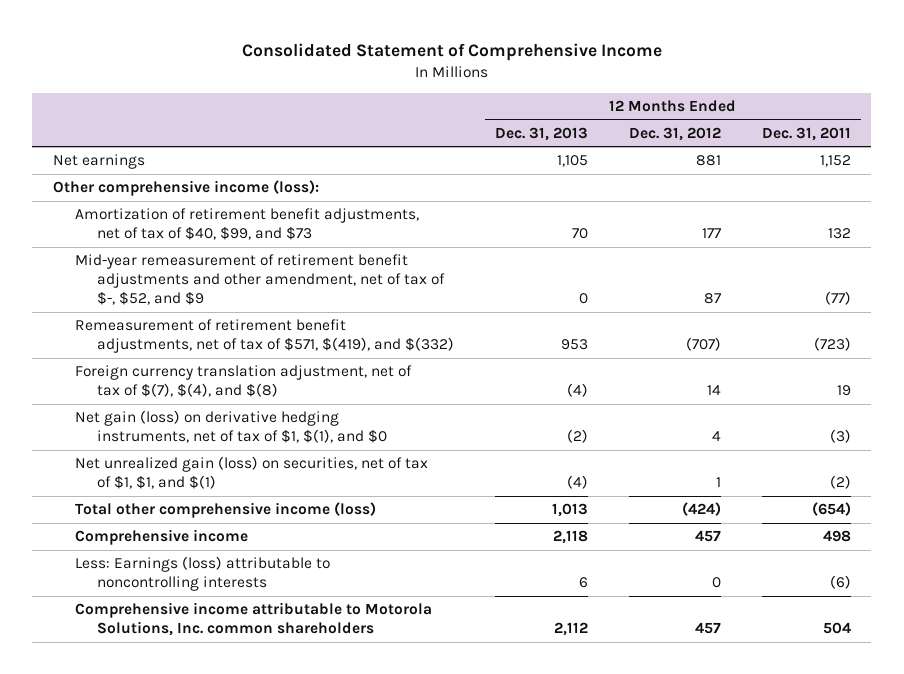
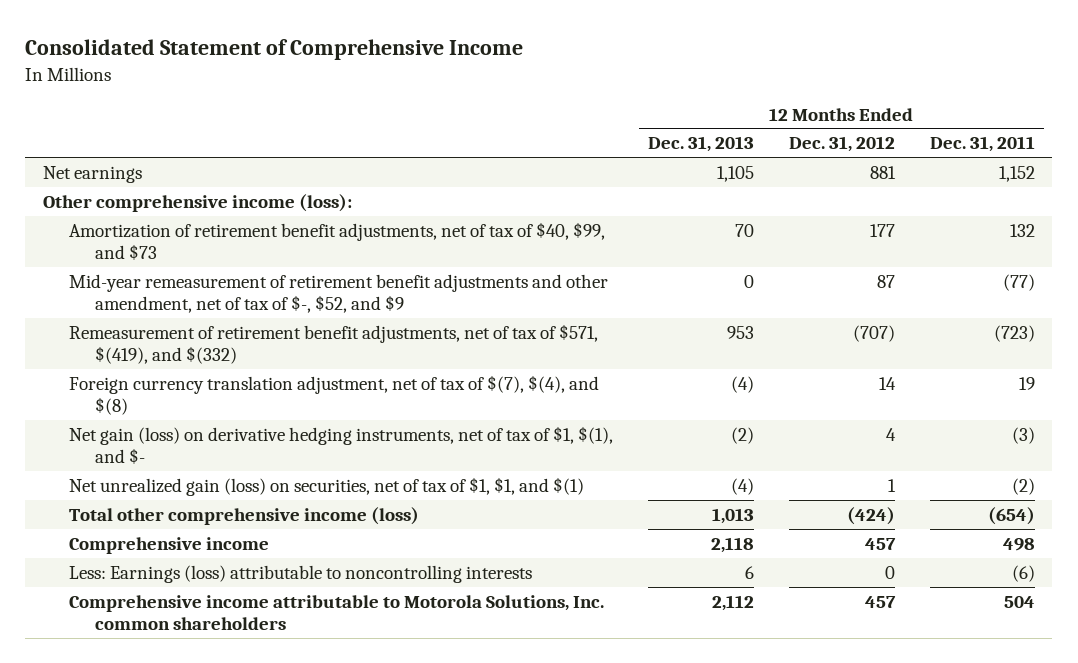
- Net gain (loss) on derivative hedging instruments, net of tax of $1, $(1), and $0 | (2) | 4 | (3)
+ Net gain (loss) on derivative hedging instruments, net of tax of $1, $(1), and $- | (2) | 4 | (3)

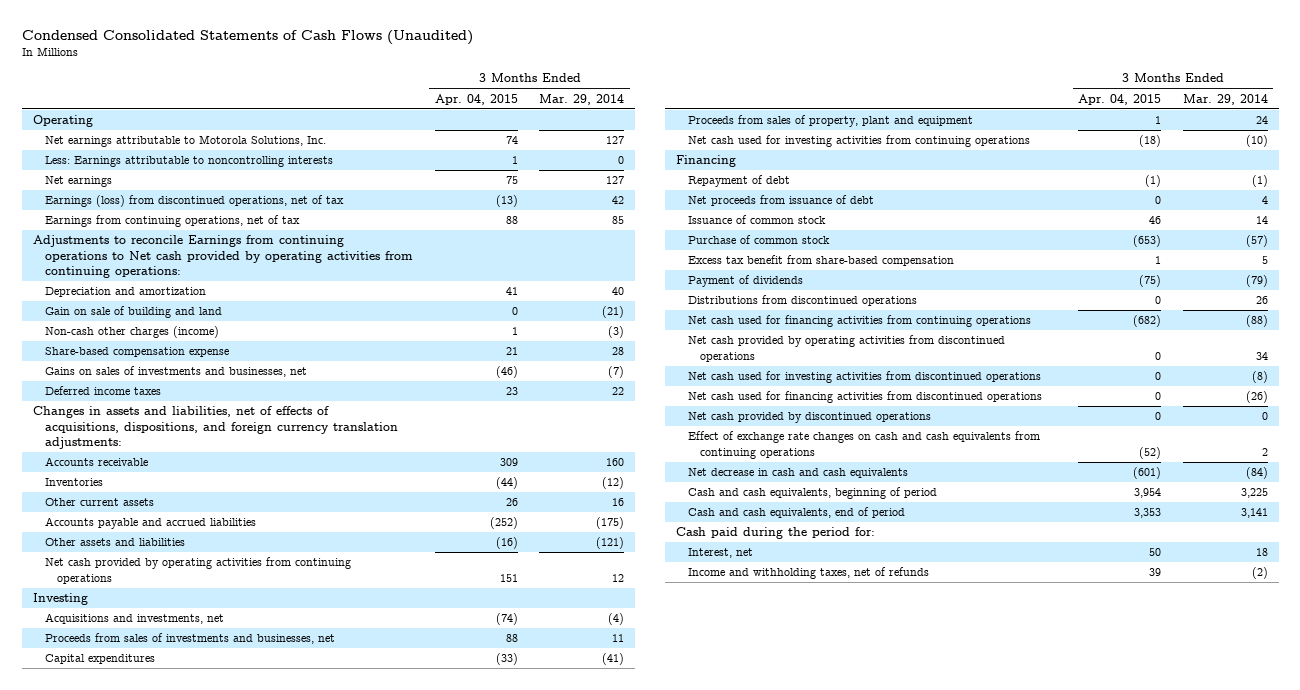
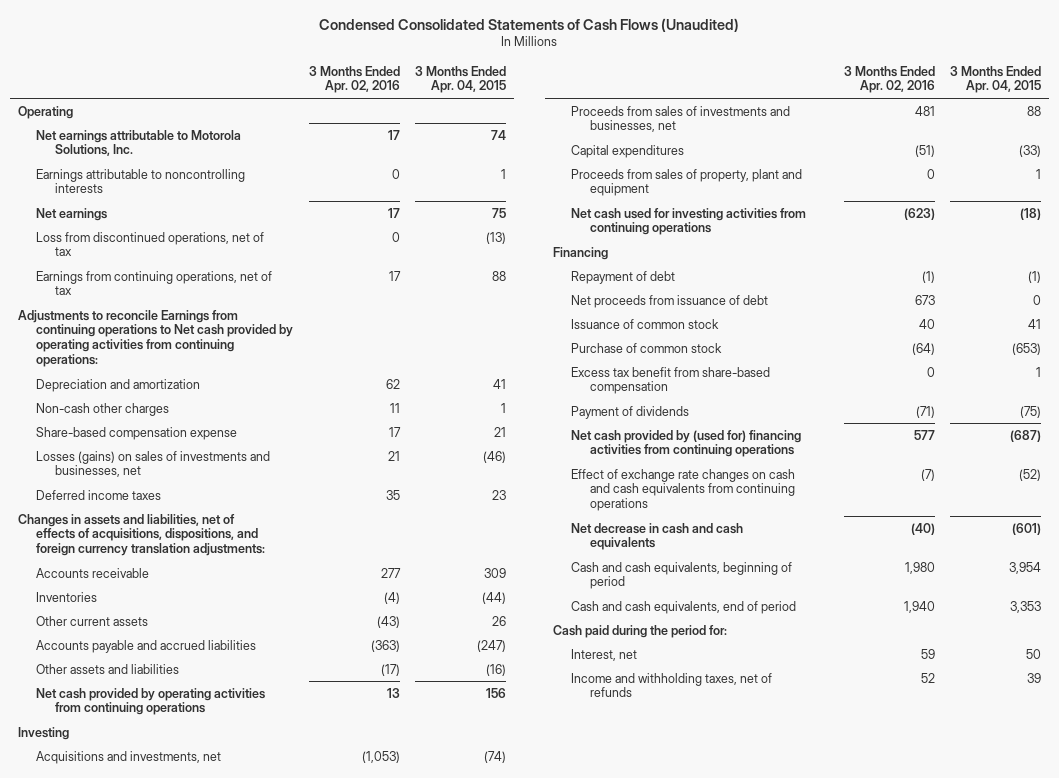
- | 3 Months Ended Apr. 04, 2015 | 3 Months Ended Mar. 29, 2014
+ | 3 Months Ended Apr. 02, 2016 | 3 Months Ended Apr. 04, 2015
- Less: Earnings attributable to noncontrolling interests | 1 | 0
+ Earnings attributable to noncontrolling interests | 0 | 1
- Earnings (loss) from discontinued operations, net of tax | (13) | 42
+ Loss from discontinued operations, net of tax | 0 | (13)
- Gain on sale of building and land | 0 | (21)
- Non-cash other charges (income) | 1 | (3)
+ Non-cash other charges | 11 | 1
- Gains on sales of investments and businesses, net | (46) | (7)
+ Losses (gains) on sales of investments and businesses, net | 21 | (46)
- Accounts payable and accrued liabilities | (252) | (175)
+ Accounts payable and accrued liabilities | (363) | (247)
- Net cash provided by operating activities from continuing operations | 151 | 12
+ Net cash provided by operating activities from continuing operations | 13 | 156
- Issuance of common stock | 46 | 14
+ Issuance of common stock | 40 | 41
- Distributions from discontinued operations | 0 | 26
- Net cash used for financing activities from continuing operations | (682) | (88)
- Net cash provided by operating activities from discontinued operations | 0 | 34
- Net cash used for investing activities from discontinued operations | 0 | (8)
- Net cash used for financing activities from discontinued operations | 0 | (26)
- Net cash provided by discontinued operations | 0 | 0
+ Net cash provided by (used for) financing activities from continuing operations | 577 | (687)

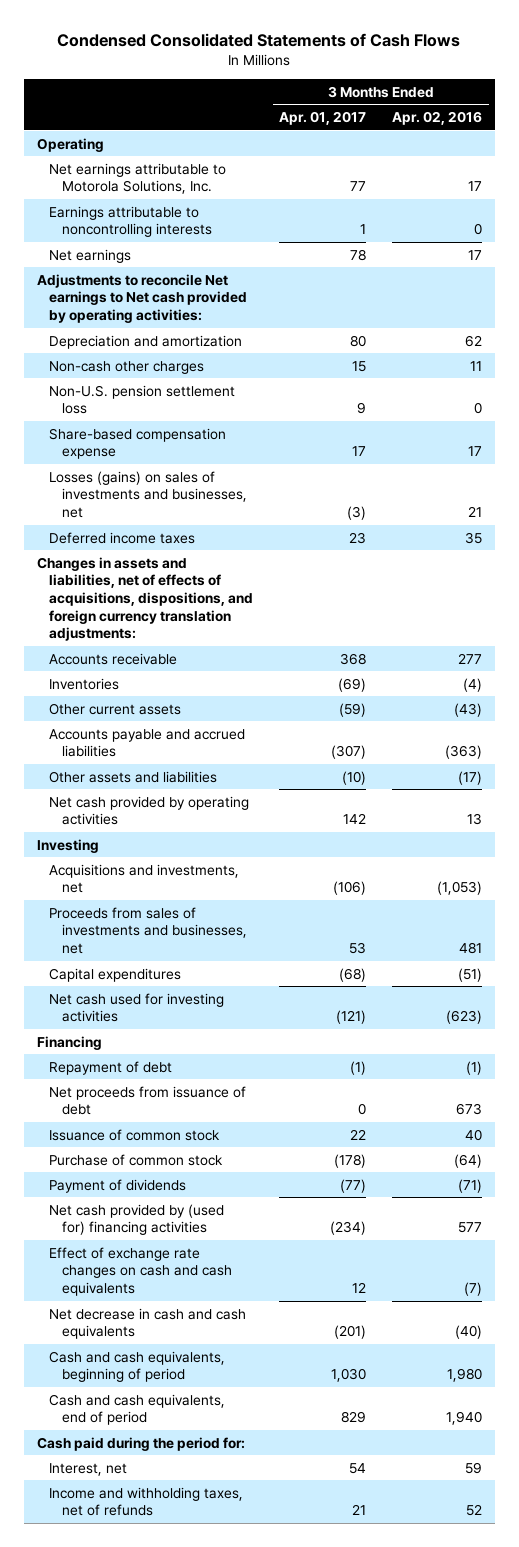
- Condensed Consolidated Statements of Cash Flows (Unaudited)
+ Condensed Consolidated Statements of Cash Flows
- | 3 Months Ended Apr. 02, 2016 | 3 Months Ended Apr. 04, 2015
+ | 3 Months Ended Apr. 01, 2017 | 3 Months Ended Apr. 02, 2016
- Loss from discontinued operations, net of tax | 0 | (13)
- Earnings from continuing operations, net of tax | 17 | 88
- Adjustments to reconcile Earnings from continuing operations to Net cash provided by operating activities from continuing operations:
+ Adjustments to reconcile Net earnings to Net cash provided by operating activities:
+ Non-U.S. pension settlement loss | 9 | 0
- Net cash provided by operating activities from continuing operations | 13 | 156
+ Net cash provided by operating activities | 142 | 13
- Proceeds from sales of property, plant and equipment | 0 | 1
- Net cash used for investing activities from continuing operations | (623) | (18)
+ Net cash used for investing activities | (121) | (623)
- Excess tax benefit from share-based compensation | 0 | 1
- Net cash provided by (used for) financing activities from continuing operations | 577 | (687)
- Effect of exchange rate changes on cash and cash equivalents from continuing operations | (7) | (52)
+ Net cash provided by (used for) financing activities | (234) | 577
+ Effect of exchange rate changes on cash and cash equivalents | 12 | (7)

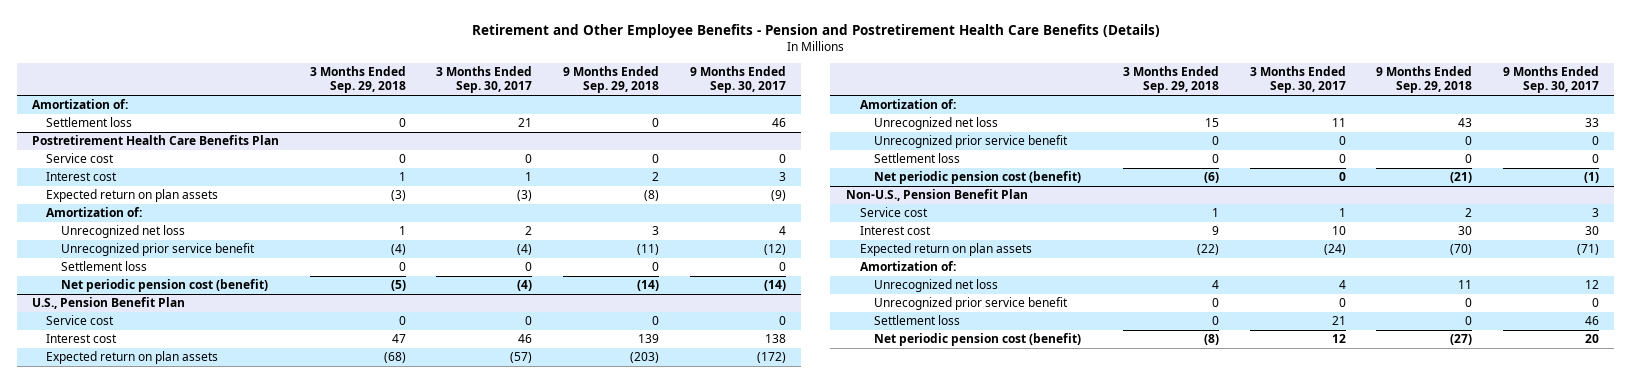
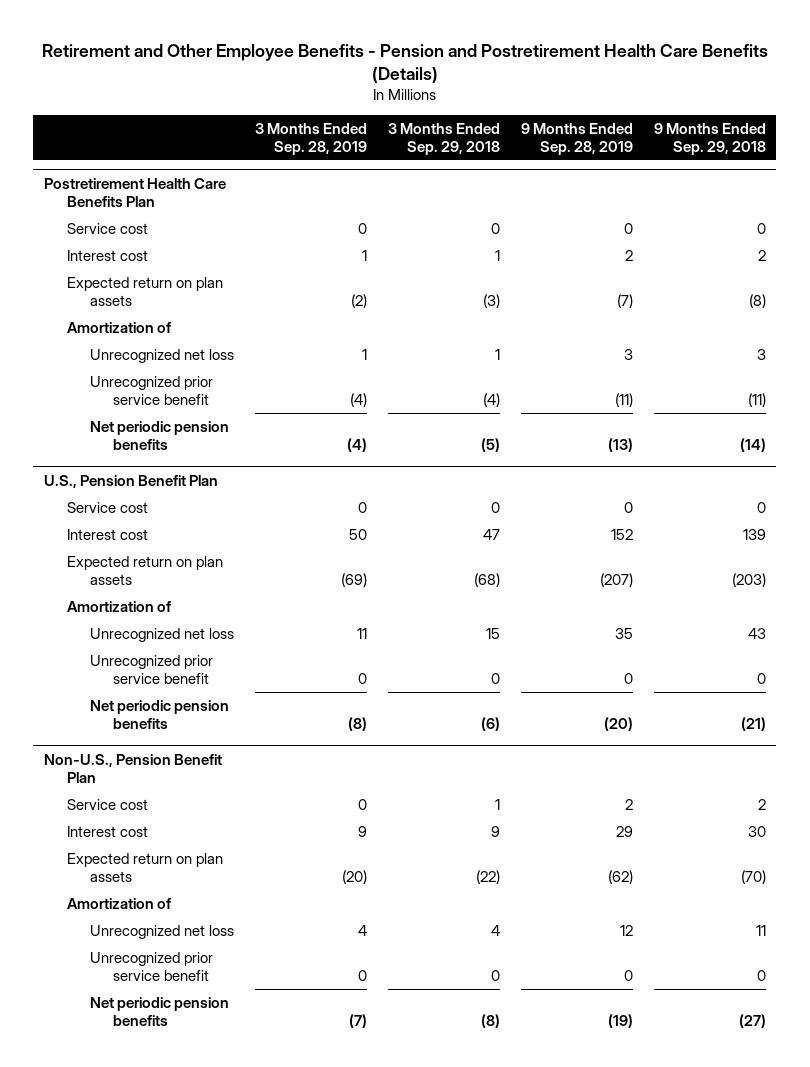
- | 3 Months Ended Sep. 29, 2018 | 3 Months Ended Sep. 30, 2017 | 9 Months Ended Sep. 29, 2018 | 9 Months Ended Sep. 30, 2017
+ | 3 Months Ended Sep. 28, 2019 | 3 Months Ended Sep. 29, 2018 | 9 Months Ended Sep. 28, 2019 | 9 Months Ended Sep. 29, 2018
- Amortization of:
- Settlement loss | 0 | 21 | 0 | 46
@ Postretirement Health Care Benefits Plan
- Amortization of:
+ Amortization of
- Settlement loss | 0 | 0 | 0 | 0
- Net periodic pension cost (benefit) | (5) | (4) | (14) | (14)
+ Net periodic pension benefits | (4) | (5) | (13) | (14)
@ U.S., Pension Benefit Plan
- Amortization of:
+ Amortization of
- Settlement loss | 0 | 0 | 0 | 0
- Net periodic pension cost (benefit) | (6) | 0 | (21) | (1)
+ Net periodic pension benefits | (8) | (6) | (20) | (21)
@ Non-U.S., Pension Benefit Plan
- Amortization of:
+ Amortization of
- Settlement loss | 0 | 21 | 0 | 46
- Net periodic pension cost (benefit) | (8) | 12 | (27) | 20
+ Net periodic pension benefits | (7) | (8) | (19) | (27)

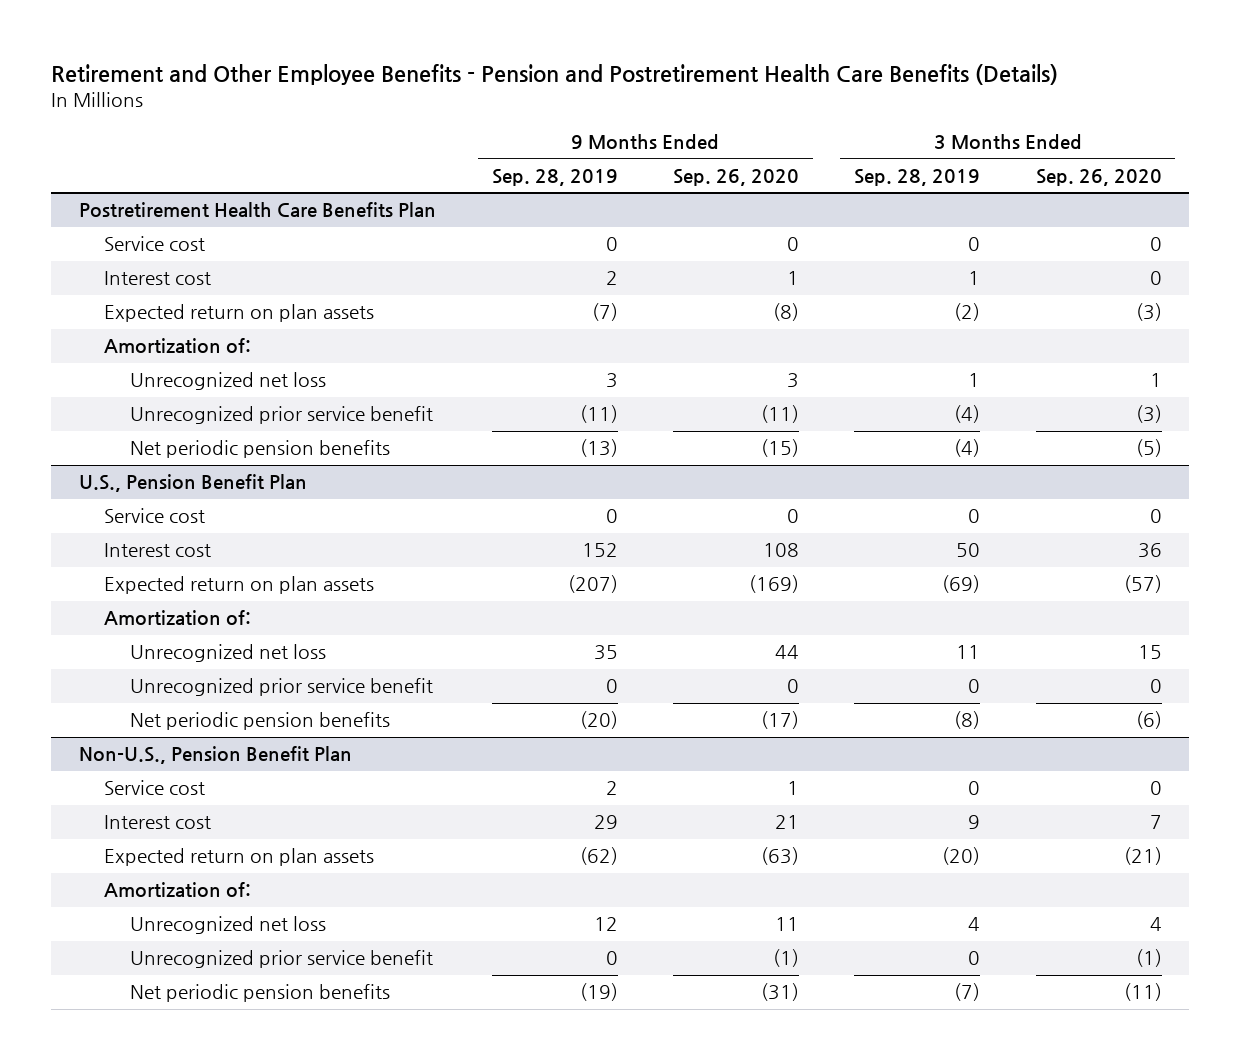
- | 3 Months Ended Sep. 28, 2019 | 3 Months Ended Sep. 29, 2018 | 9 Months Ended Sep. 28, 2019 | 9 Months Ended Sep. 29, 2018
+ | 9 Months Ended Sep. 28, 2019 | 9 Months Ended Sep. 26, 2020 | 3 Months Ended Sep. 28, 2019 | 3 Months Ended Sep. 26, 2020
@ Postretirement Health Care Benefits Plan
- Amortization of
+ Amortization of:
@ U.S., Pension Benefit Plan
- Amortization of
+ Amortization of:
@ Non-U.S., Pension Benefit Plan
- Amortization of
+ Amortization of:

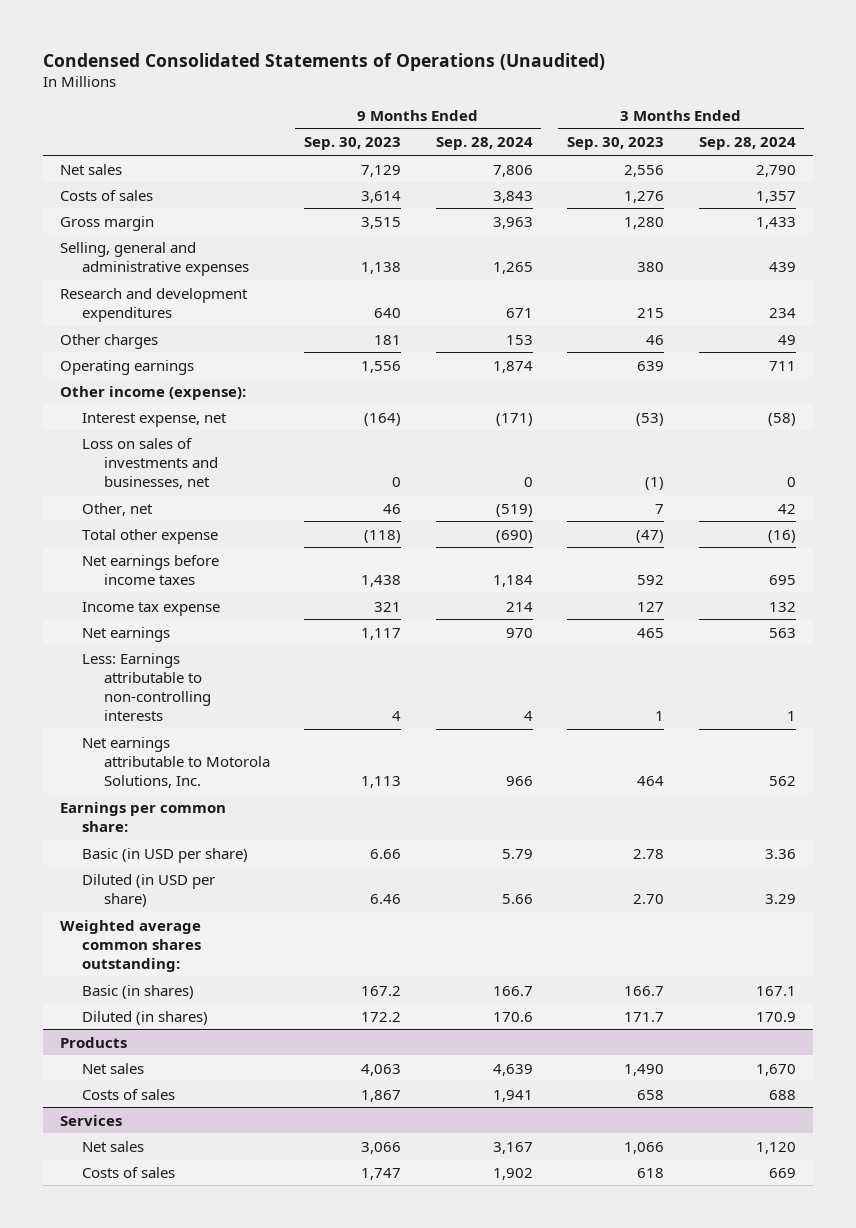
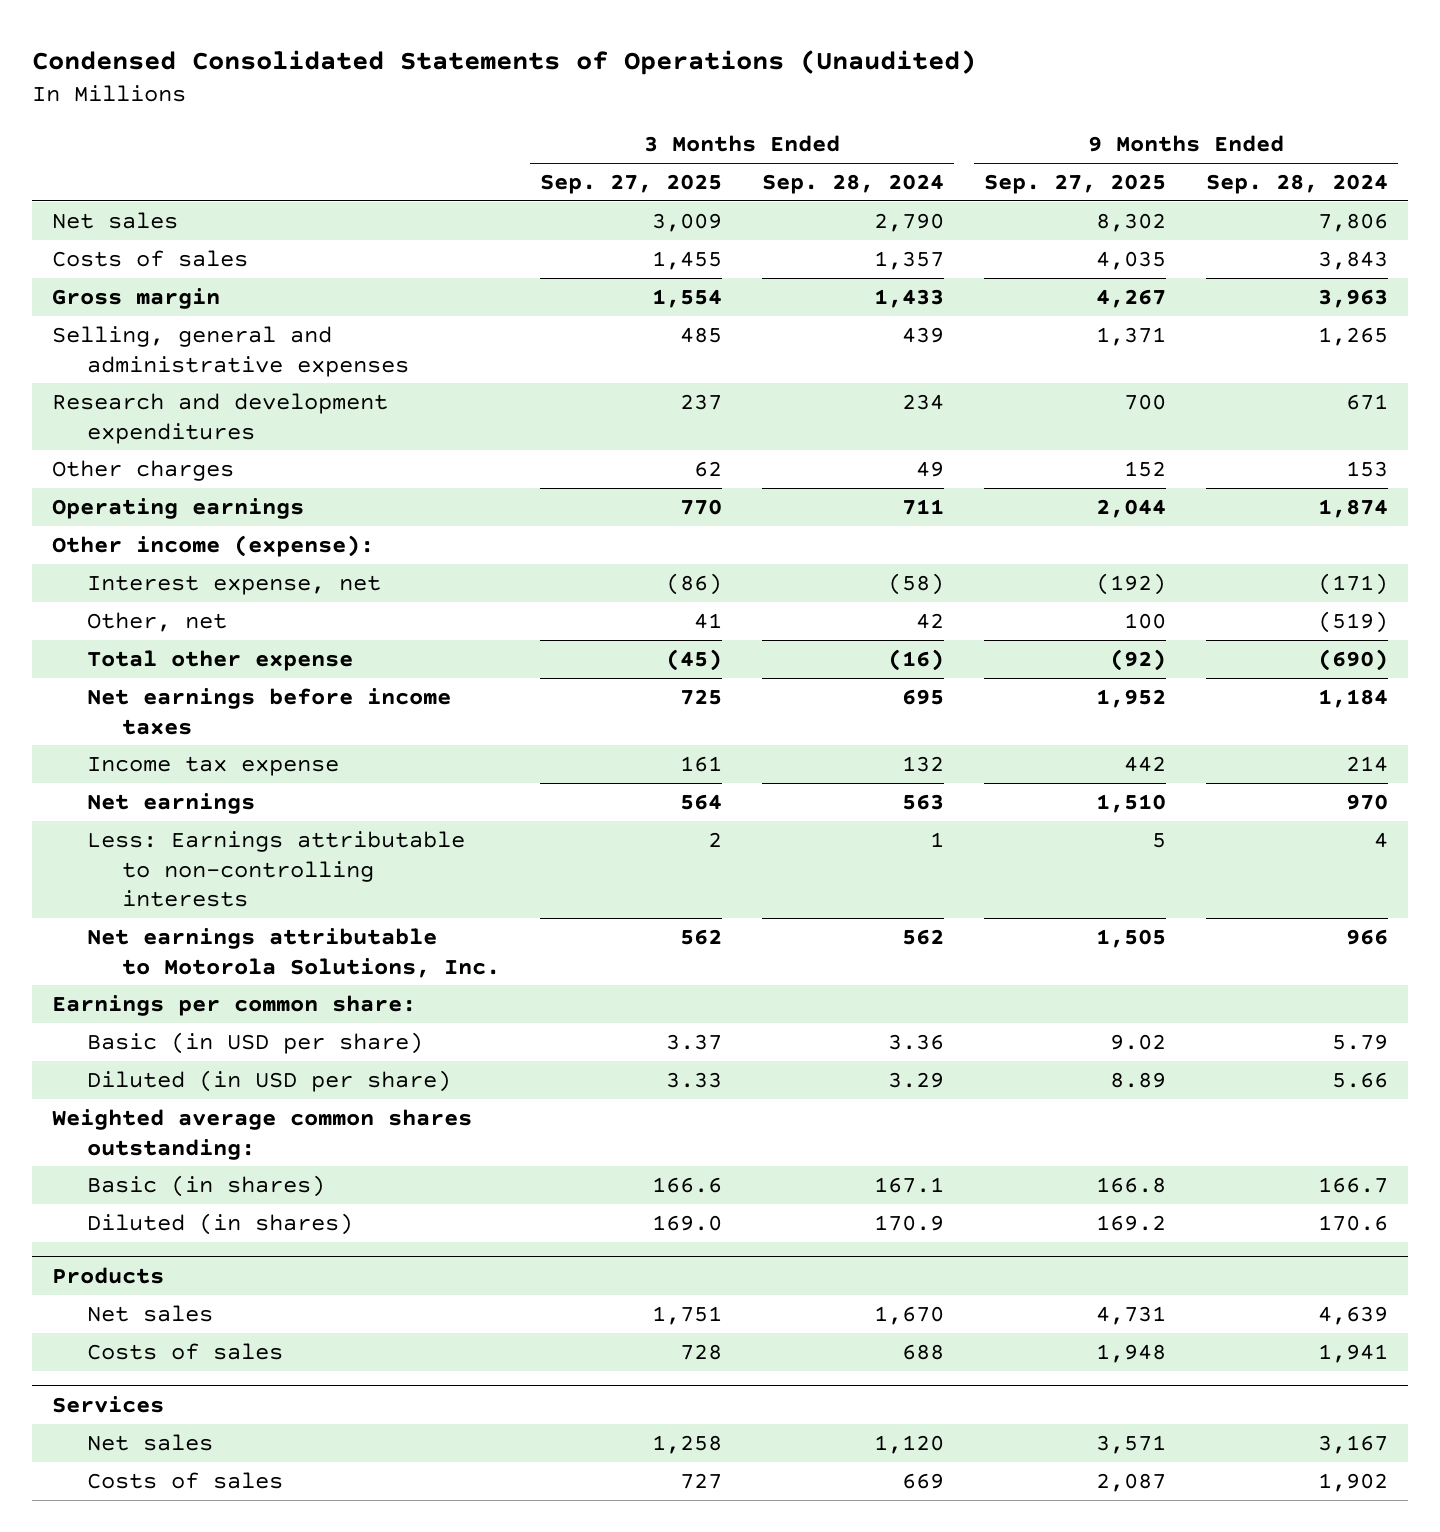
- | 9 Months Ended Sep. 30, 2023 | 9 Months Ended Sep. 28, 2024 | 3 Months Ended Sep. 30, 2023 | 3 Months Ended Sep. 28, 2024
+ | 3 Months Ended Sep. 27, 2025 | 3 Months Ended Sep. 28, 2024 | 9 Months Ended Sep. 27, 2025 | 9 Months Ended Sep. 28, 2024
- Loss on sales of investments and businesses, net | 0 | 0 | (1) | 0

